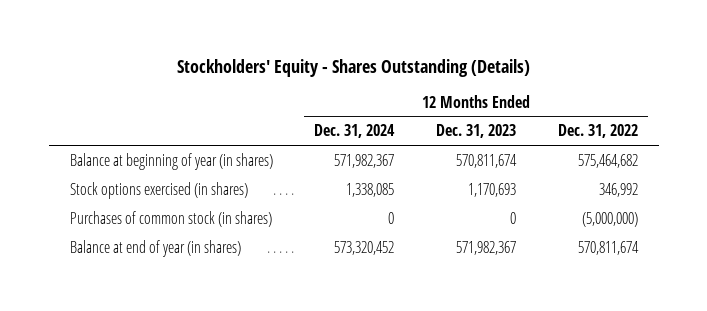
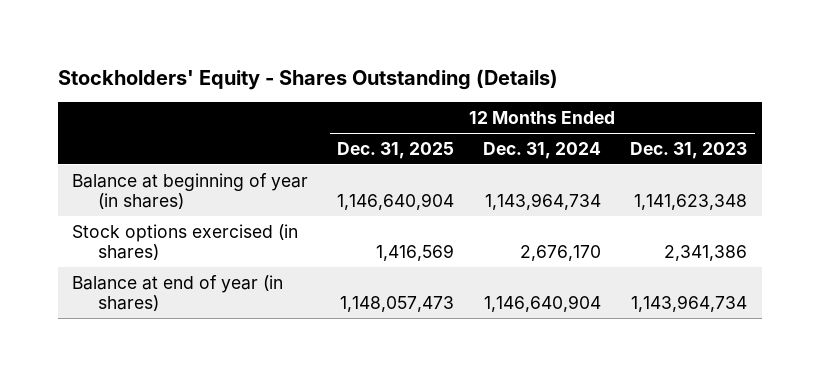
- | 12 Months Ended Dec. 31, 2024 | 12 Months Ended Dec. 31, 2023 | 12 Months Ended Dec. 31, 2022
+ | 12 Months Ended Dec. 31, 2025 | 12 Months Ended Dec. 31, 2024 | 12 Months Ended Dec. 31, 2023
- Balance at beginning of year (in shares) | 571,982,367 | 570,811,674 | 575,464,682
- Stock options exercised (in shares) | 1,338,085 | 1,170,693 | 346,992
- Purchases of common stock (in shares) | 0 | 0 | (5,000,000)
- Balance at end of year (in shares) | 573,320,452 | 571,982,367 | 570,811,674
+ Balance at beginning of year (in shares) | 1,146,640,904 | 1,143,964,734 | 1,141,623,348
+ Stock options exercised (in shares) | 1,416,569 | 2,676,170 | 2,341,386
+ Balance at end of year (in shares) | 1,148,057,473 | 1,146,640,904 | 1,143,964,734

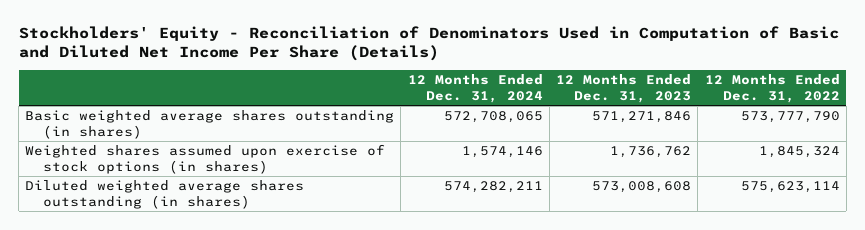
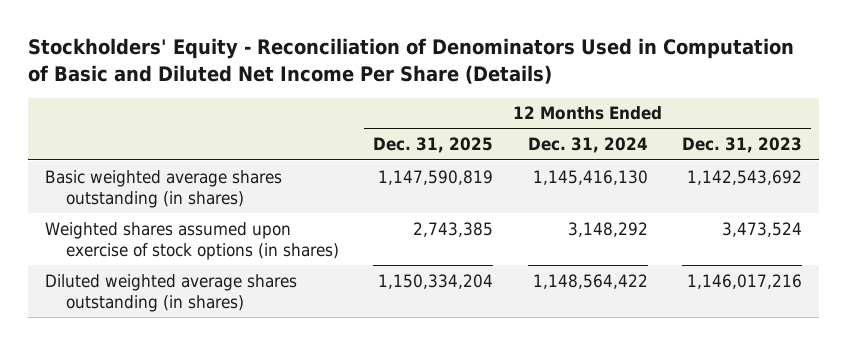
- | 12 Months Ended Dec. 31, 2024 | 12 Months Ended Dec. 31, 2023 | 12 Months Ended Dec. 31, 2022
+ | 12 Months Ended Dec. 31, 2025 | 12 Months Ended Dec. 31, 2024 | 12 Months Ended Dec. 31, 2023
- Basic weighted average shares outstanding (in shares) | 572,708,065 | 571,271,846 | 573,777,790
- Weighted shares assumed upon exercise of stock options (in shares) | 1,574,146 | 1,736,762 | 1,845,324
- Diluted weighted average shares outstanding (in shares) | 574,282,211 | 573,008,608 | 575,623,114
+ Basic weighted average shares outstanding (in shares) | 1,147,590,819 | 1,145,416,130 | 1,142,543,692
+ Weighted shares assumed upon exercise of stock options (in shares) | 2,743,385 | 3,148,292 | 3,473,524
+ Diluted weighted average shares outstanding (in shares) | 1,150,334,204 | 1,148,564,422 | 1,146,017,216

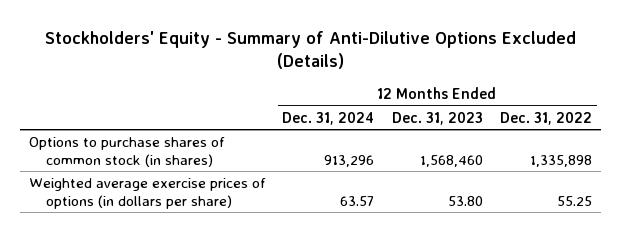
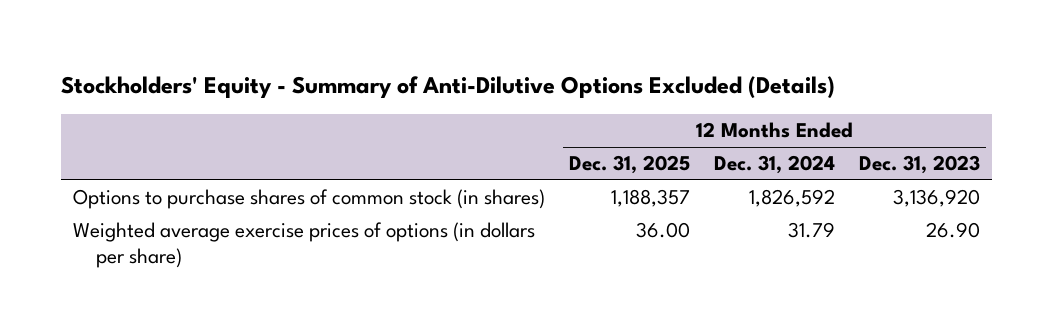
- | 12 Months Ended Dec. 31, 2024 | 12 Months Ended Dec. 31, 2023 | 12 Months Ended Dec. 31, 2022
+ | 12 Months Ended Dec. 31, 2025 | 12 Months Ended Dec. 31, 2024 | 12 Months Ended Dec. 31, 2023
- Options to purchase shares of common stock (in shares) | 913,296 | 1,568,460 | 1,335,898
- Weighted average exercise prices of options (in dollars per share) | 63.57 | 53.80 | 55.25
+ Options to purchase shares of common stock (in shares) | 1,188,357 | 1,826,592 | 3,136,920
+ Weighted average exercise prices of options (in dollars per share) | 36.00 | 31.79 | 26.90

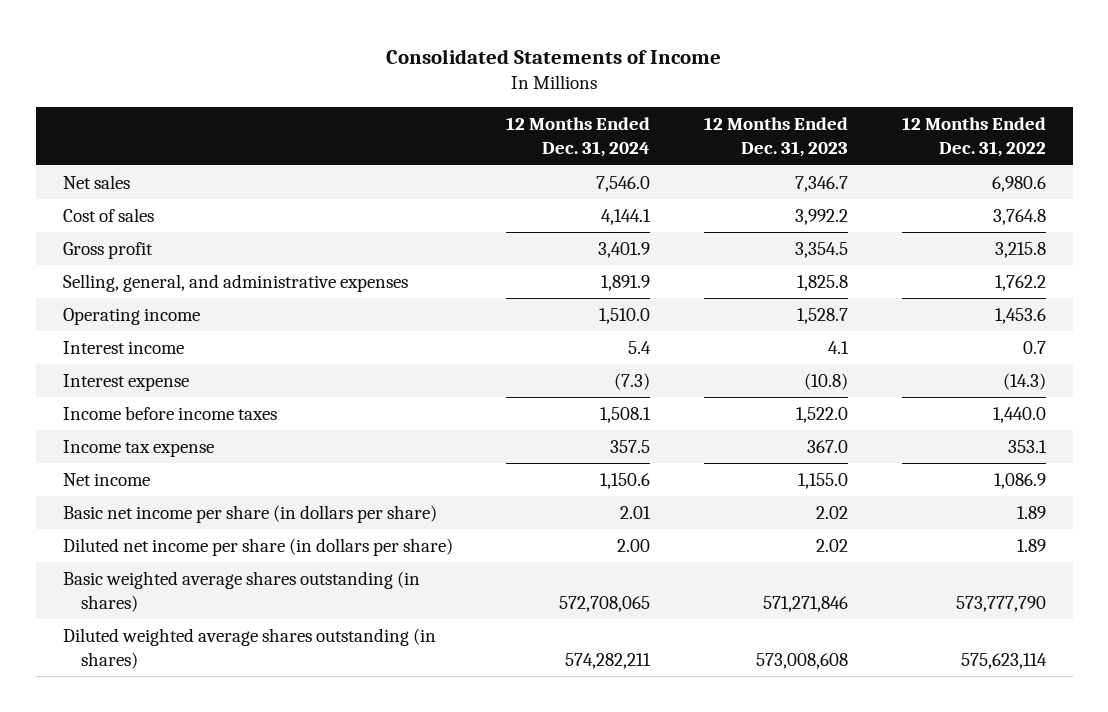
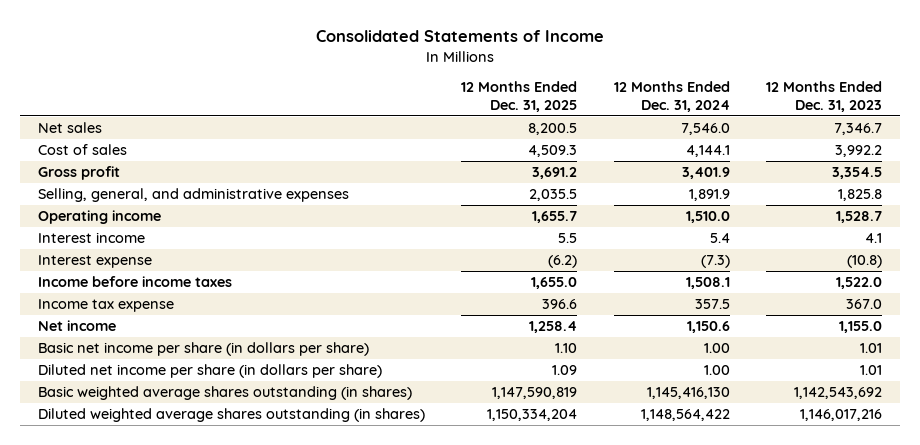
- | 12 Months Ended Dec. 31, 2024 | 12 Months Ended Dec. 31, 2023 | 12 Months Ended Dec. 31, 2022
+ | 12 Months Ended Dec. 31, 2025 | 12 Months Ended Dec. 31, 2024 | 12 Months Ended Dec. 31, 2023
- Basic net income per share (in dollars per share) | 2.01 | 2.02 | 1.89
- Diluted net income per share (in dollars per share) | 2.00 | 2.02 | 1.89
- Basic weighted average shares outstanding (in shares) | 572,708,065 | 571,271,846 | 573,777,790
- Diluted weighted average shares outstanding (in shares) | 574,282,211 | 573,008,608 | 575,623,114
+ Basic net income per share (in dollars per share) | 1.10 | 1.00 | 1.01
+ Diluted net income per share (in dollars per share) | 1.09 | 1.00 | 1.01
+ Basic weighted average shares outstanding (in shares) | 1,147,590,819 | 1,145,416,130 | 1,142,543,692
+ Diluted weighted average shares outstanding (in shares) | 1,150,334,204 | 1,148,564,422 | 1,146,017,216

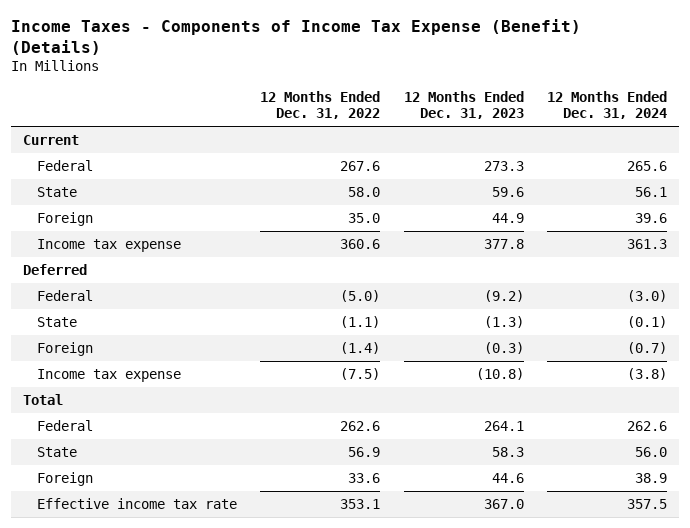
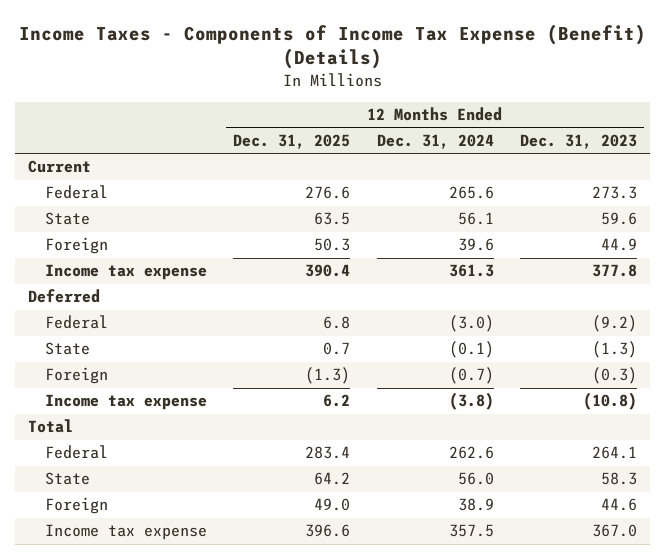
- | 12 Months Ended Dec. 31, 2022 | 12 Months Ended Dec. 31, 2023 | 12 Months Ended Dec. 31, 2024
+ | 12 Months Ended Dec. 31, 2025 | 12 Months Ended Dec. 31, 2024 | 12 Months Ended Dec. 31, 2023
- Effective income tax rate | 353.1 | 367.0 | 357.5
+ Income tax expense | 396.6 | 357.5 | 367.0

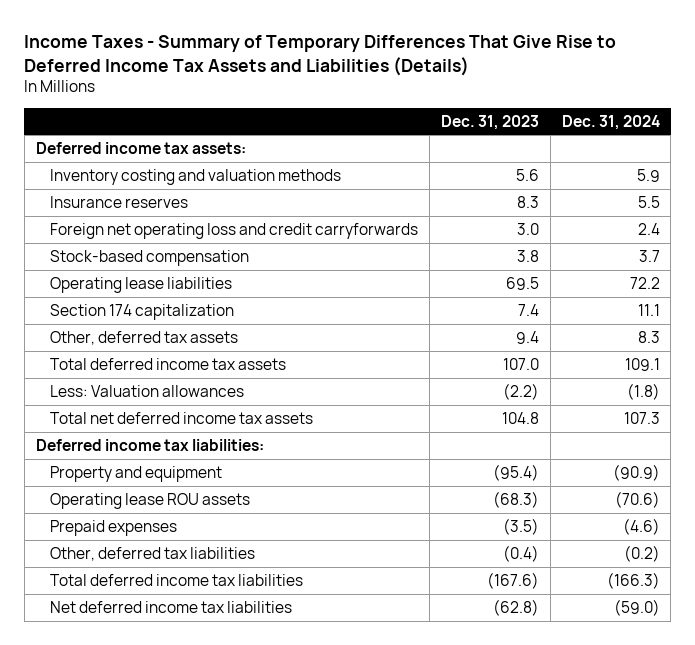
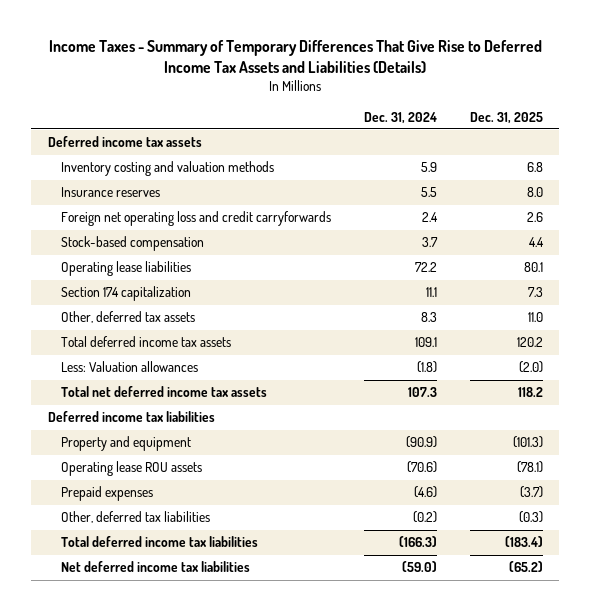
- | Dec. 31, 2023 | Dec. 31, 2024
+ | Dec. 31, 2024 | Dec. 31, 2025
- Deferred income tax assets:
+ Deferred income tax assets
- Deferred income tax liabilities:
+ Deferred income tax liabilities

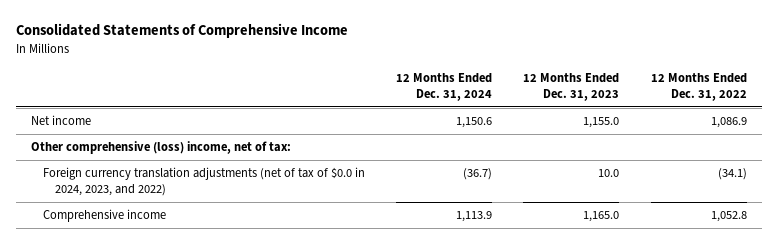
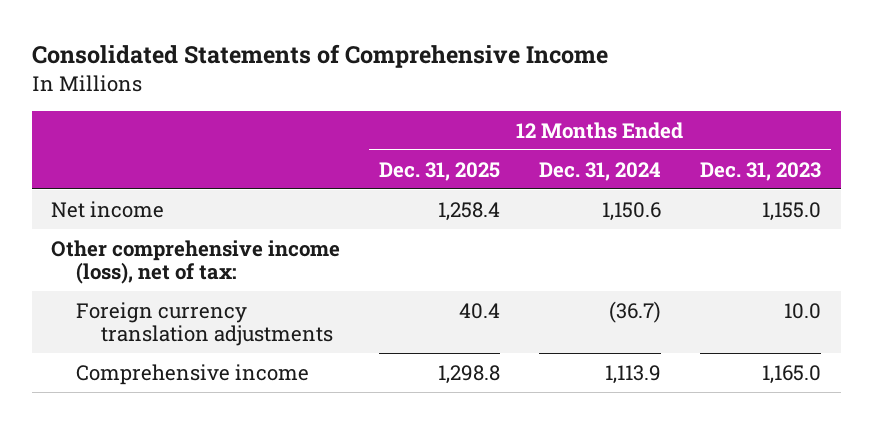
- | 12 Months Ended Dec. 31, 2024 | 12 Months Ended Dec. 31, 2023 | 12 Months Ended Dec. 31, 2022
+ | 12 Months Ended Dec. 31, 2025 | 12 Months Ended Dec. 31, 2024 | 12 Months Ended Dec. 31, 2023
- Other comprehensive (loss) income, net of tax:
- Foreign currency translation adjustments (net of tax of $0.0 in 2024, 2023, and 2022) | (36.7) | 10.0 | (34.1)
+ Other comprehensive income (loss), net of tax:
+ Foreign currency translation adjustments | 40.4 | (36.7) | 10.0

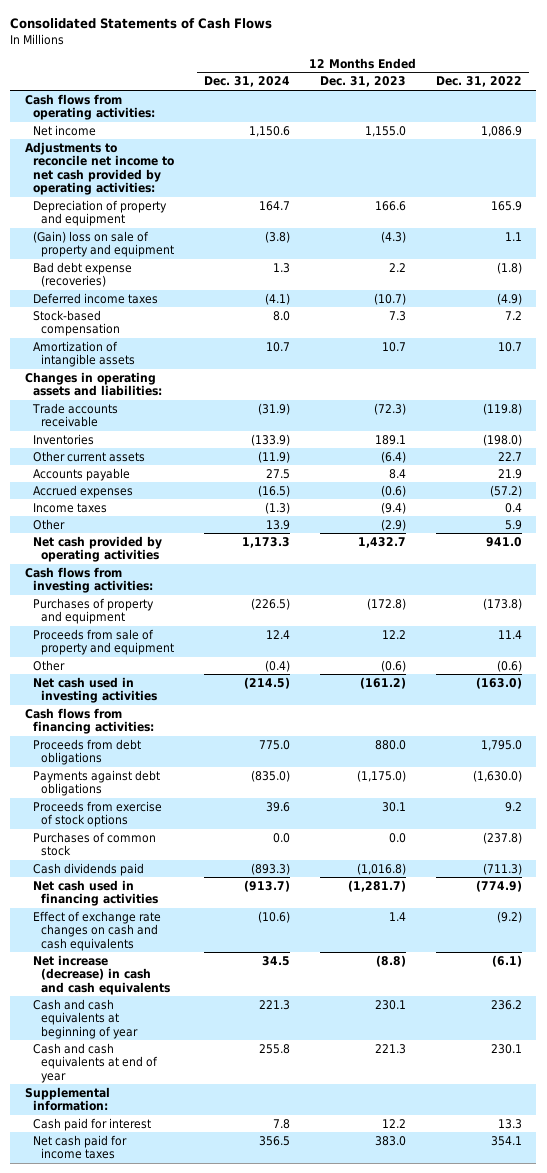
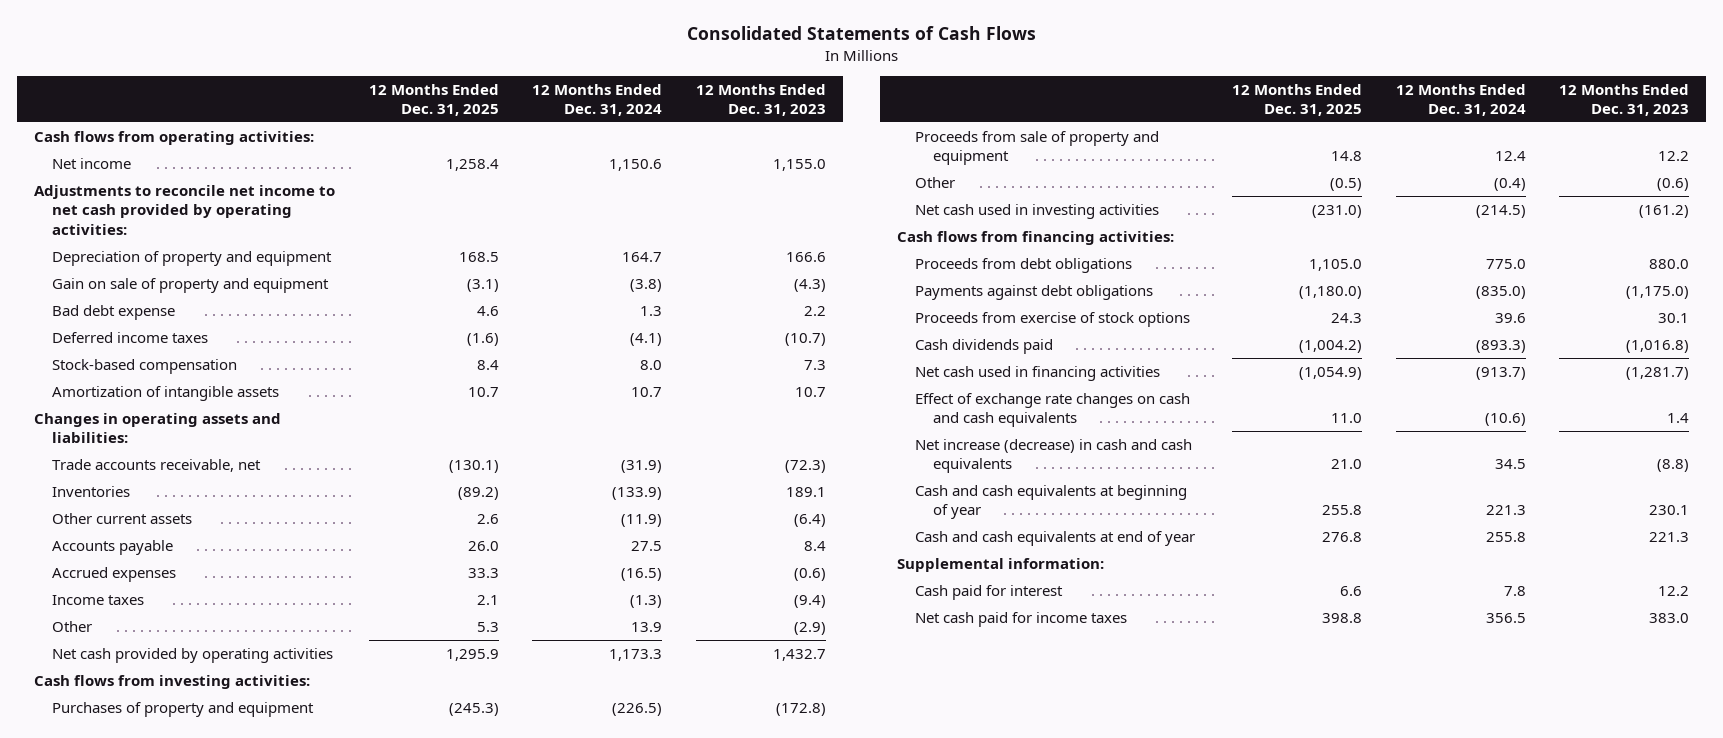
- | 12 Months Ended Dec. 31, 2024 | 12 Months Ended Dec. 31, 2023 | 12 Months Ended Dec. 31, 2022
+ | 12 Months Ended Dec. 31, 2025 | 12 Months Ended Dec. 31, 2024 | 12 Months Ended Dec. 31, 2023
- (Gain) loss on sale of property and equipment | (3.8) | (4.3) | 1.1
- Bad debt expense (recoveries) | 1.3 | 2.2 | (1.8)
+ Gain on sale of property and equipment | (3.1) | (3.8) | (4.3)
+ Bad debt expense | 4.6 | 1.3 | 2.2
- Trade accounts receivable | (31.9) | (72.3) | (119.8)
+ Trade accounts receivable, net | (130.1) | (31.9) | (72.3)
- Purchases of common stock | 0.0 | 0.0 | (237.8)

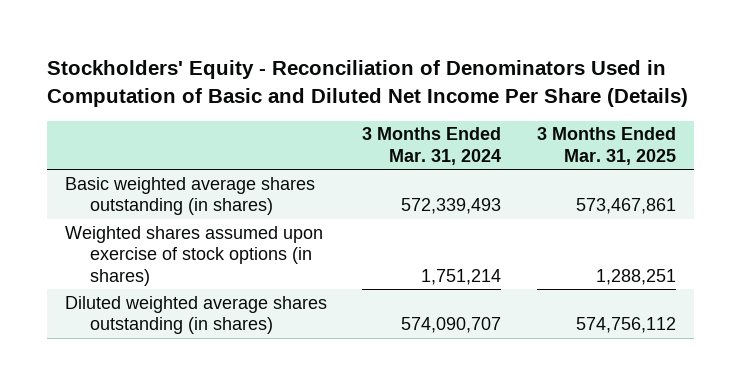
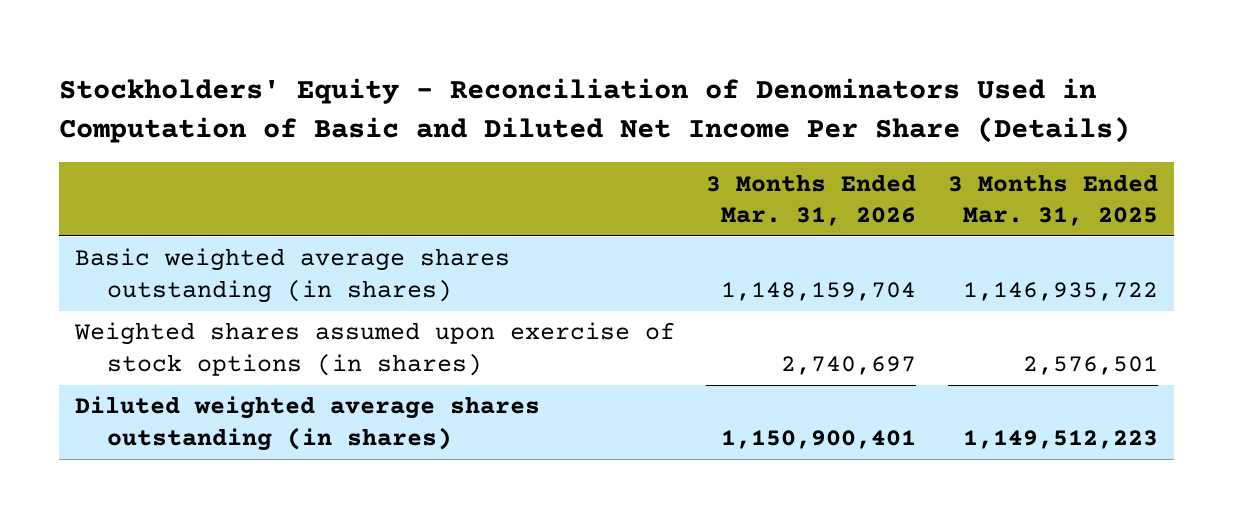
- | 3 Months Ended Mar. 31, 2024 | 3 Months Ended Mar. 31, 2025
+ | 3 Months Ended Mar. 31, 2026 | 3 Months Ended Mar. 31, 2025
- Basic weighted average shares outstanding (in shares) | 572,339,493 | 573,467,861
- Weighted shares assumed upon exercise of stock options (in shares) | 1,751,214 | 1,288,251
- Diluted weighted average shares outstanding (in shares) | 574,090,707 | 574,756,112
+ Basic weighted average shares outstanding (in shares) | 1,148,159,704 | 1,146,935,722
+ Weighted shares assumed upon exercise of stock options (in shares) | 2,740,697 | 2,576,501
+ Diluted weighted average shares outstanding (in shares) | 1,150,900,401 | 1,149,512,223

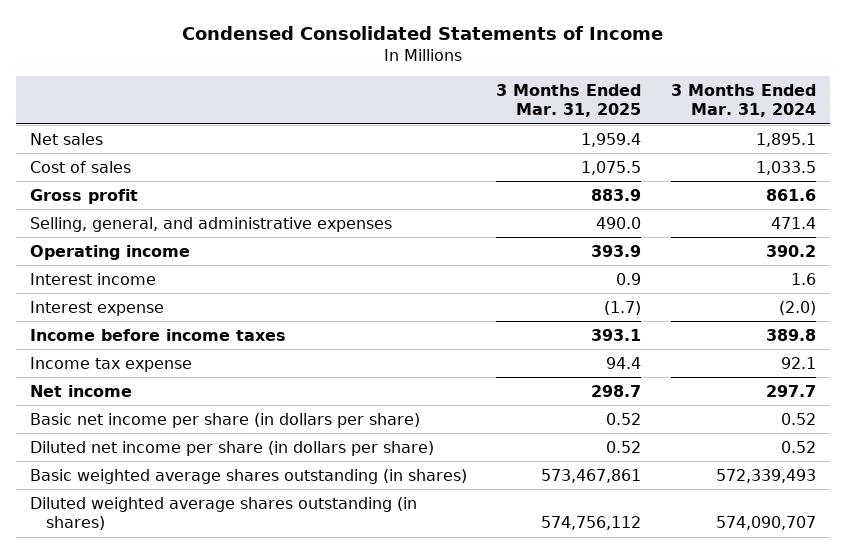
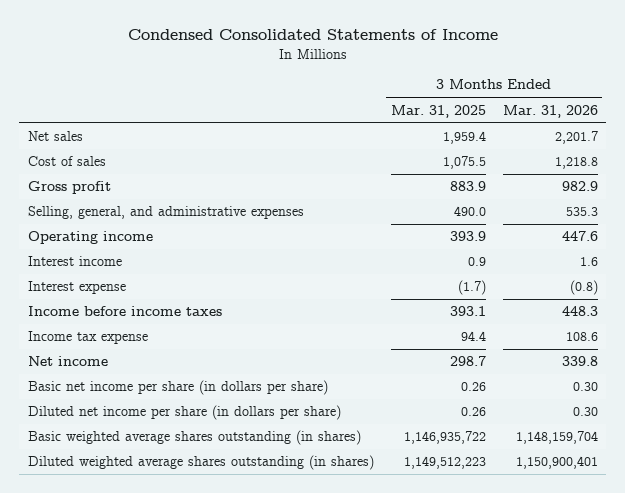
- | 3 Months Ended Mar. 31, 2025 | 3 Months Ended Mar. 31, 2024
+ | 3 Months Ended Mar. 31, 2025 | 3 Months Ended Mar. 31, 2026
- Basic net income per share (in dollars per share) | 0.52 | 0.52
- Diluted net income per share (in dollars per share) | 0.52 | 0.52
- Basic weighted average shares outstanding (in shares) | 573,467,861 | 572,339,493
- Diluted weighted average shares outstanding (in shares) | 574,756,112 | 574,090,707
+ Basic net income per share (in dollars per share) | 0.26 | 0.30
+ Diluted net income per share (in dollars per share) | 0.26 | 0.30
+ Basic weighted average shares outstanding (in shares) | 1,146,935,722 | 1,148,159,704
+ Diluted weighted average shares outstanding (in shares) | 1,149,512,223 | 1,150,900,401

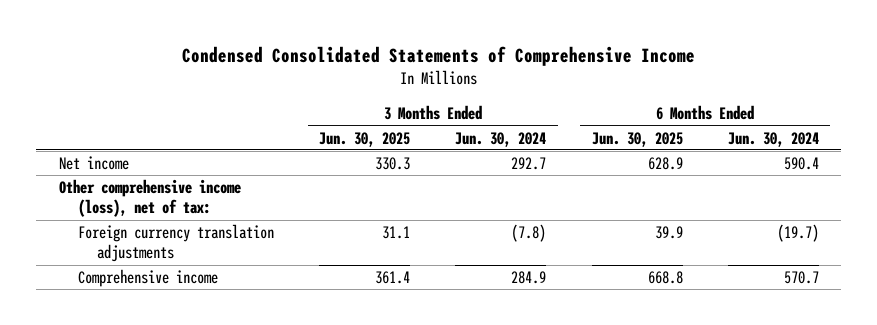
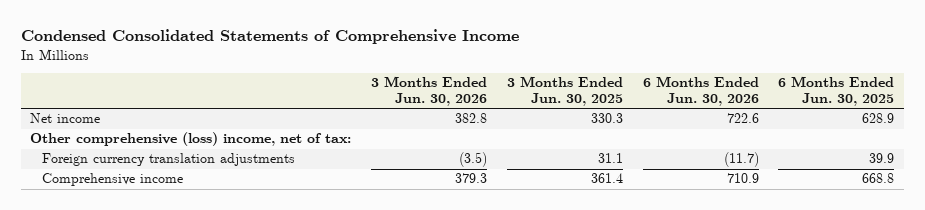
- | 3 Months Ended Jun. 30, 2025 | 3 Months Ended Jun. 30, 2024 | 6 Months Ended Jun. 30, 2025 | 6 Months Ended Jun. 30, 2024
+ | 3 Months Ended Jun. 30, 2026 | 3 Months Ended Jun. 30, 2025 | 6 Months Ended Jun. 30, 2026 | 6 Months Ended Jun. 30, 2025
- Other comprehensive income (loss), net of tax:
+ Other comprehensive (loss) income, net of tax:

